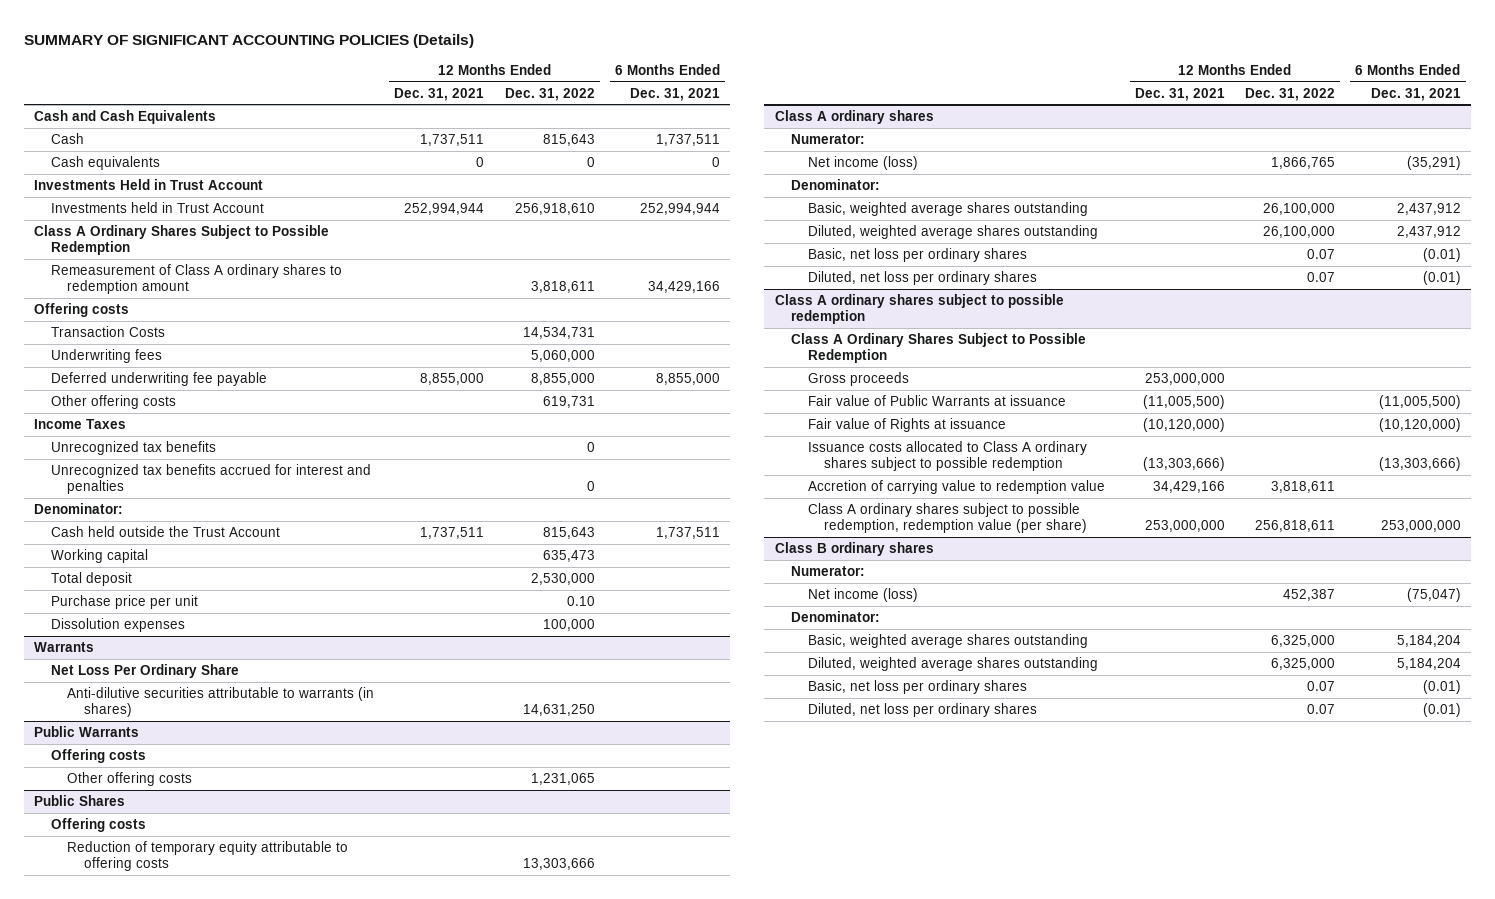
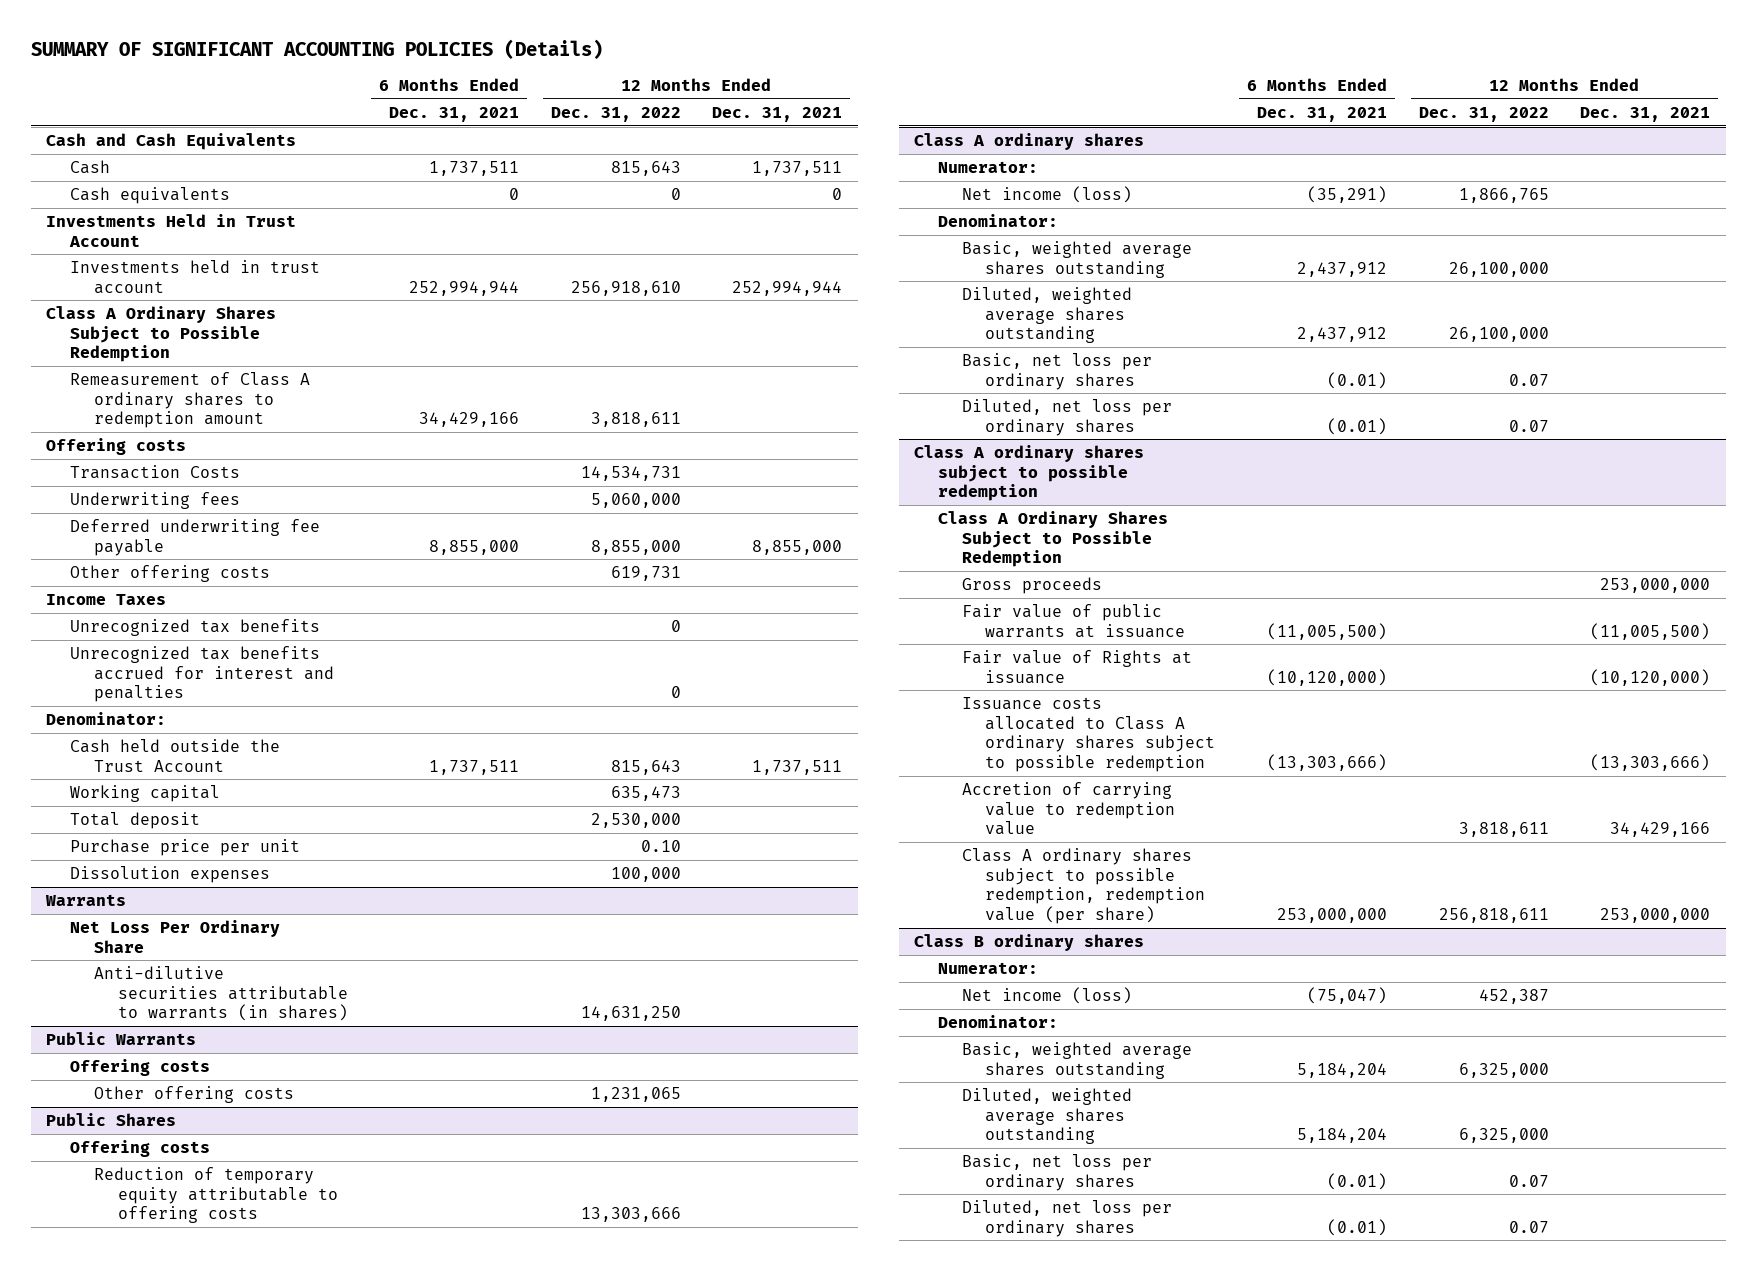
- | 12 Months Ended Dec. 31, 2021 | 12 Months Ended Dec. 31, 2022 | 6 Months Ended Dec. 31, 2021
+ | 6 Months Ended Dec. 31, 2021 | 12 Months Ended Dec. 31, 2022 | 12 Months Ended Dec. 31, 2021
- Investments held in Trust Account | 252,994,944 | 256,918,610 | 252,994,944
+ Investments held in trust account | 252,994,944 | 256,918,610 | 252,994,944
@ Class A ordinary shares subject to possible redemption
- Fair value of Public Warrants at issuance | (11,005,500) | | (11,005,500)
+ Fair value of public warrants at issuance | (11,005,500) | | (11,005,500)

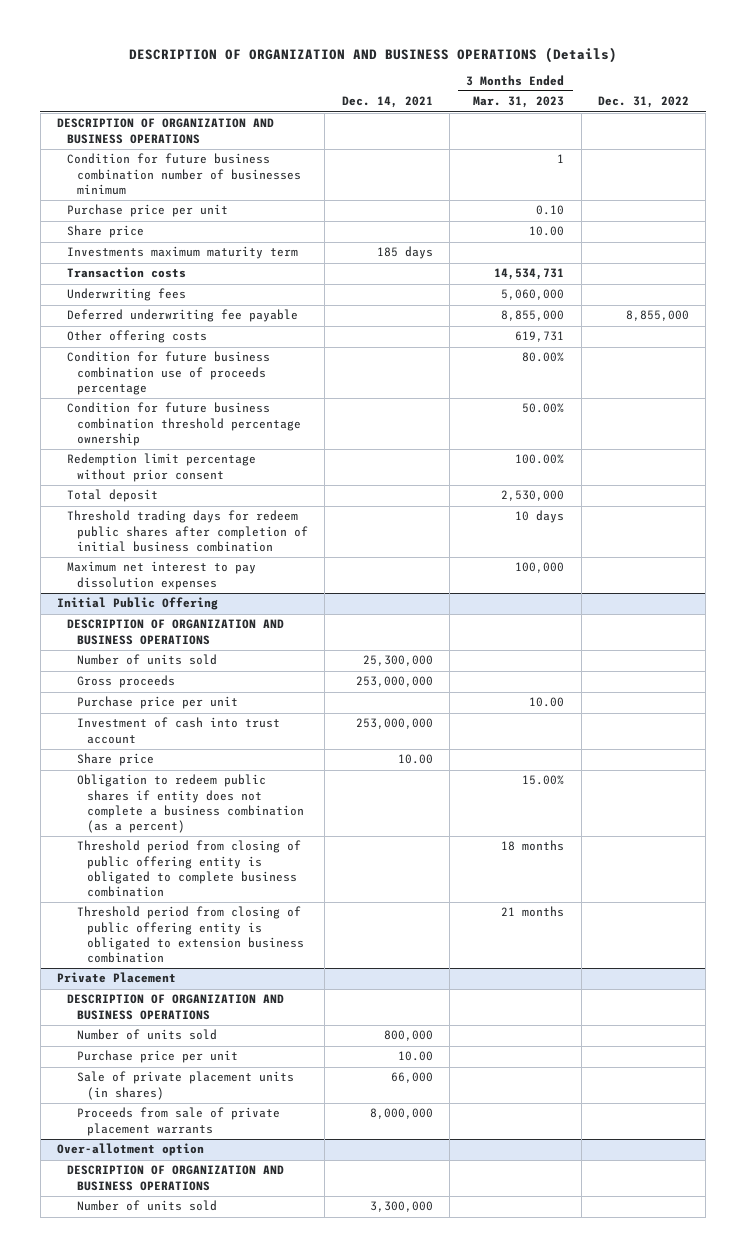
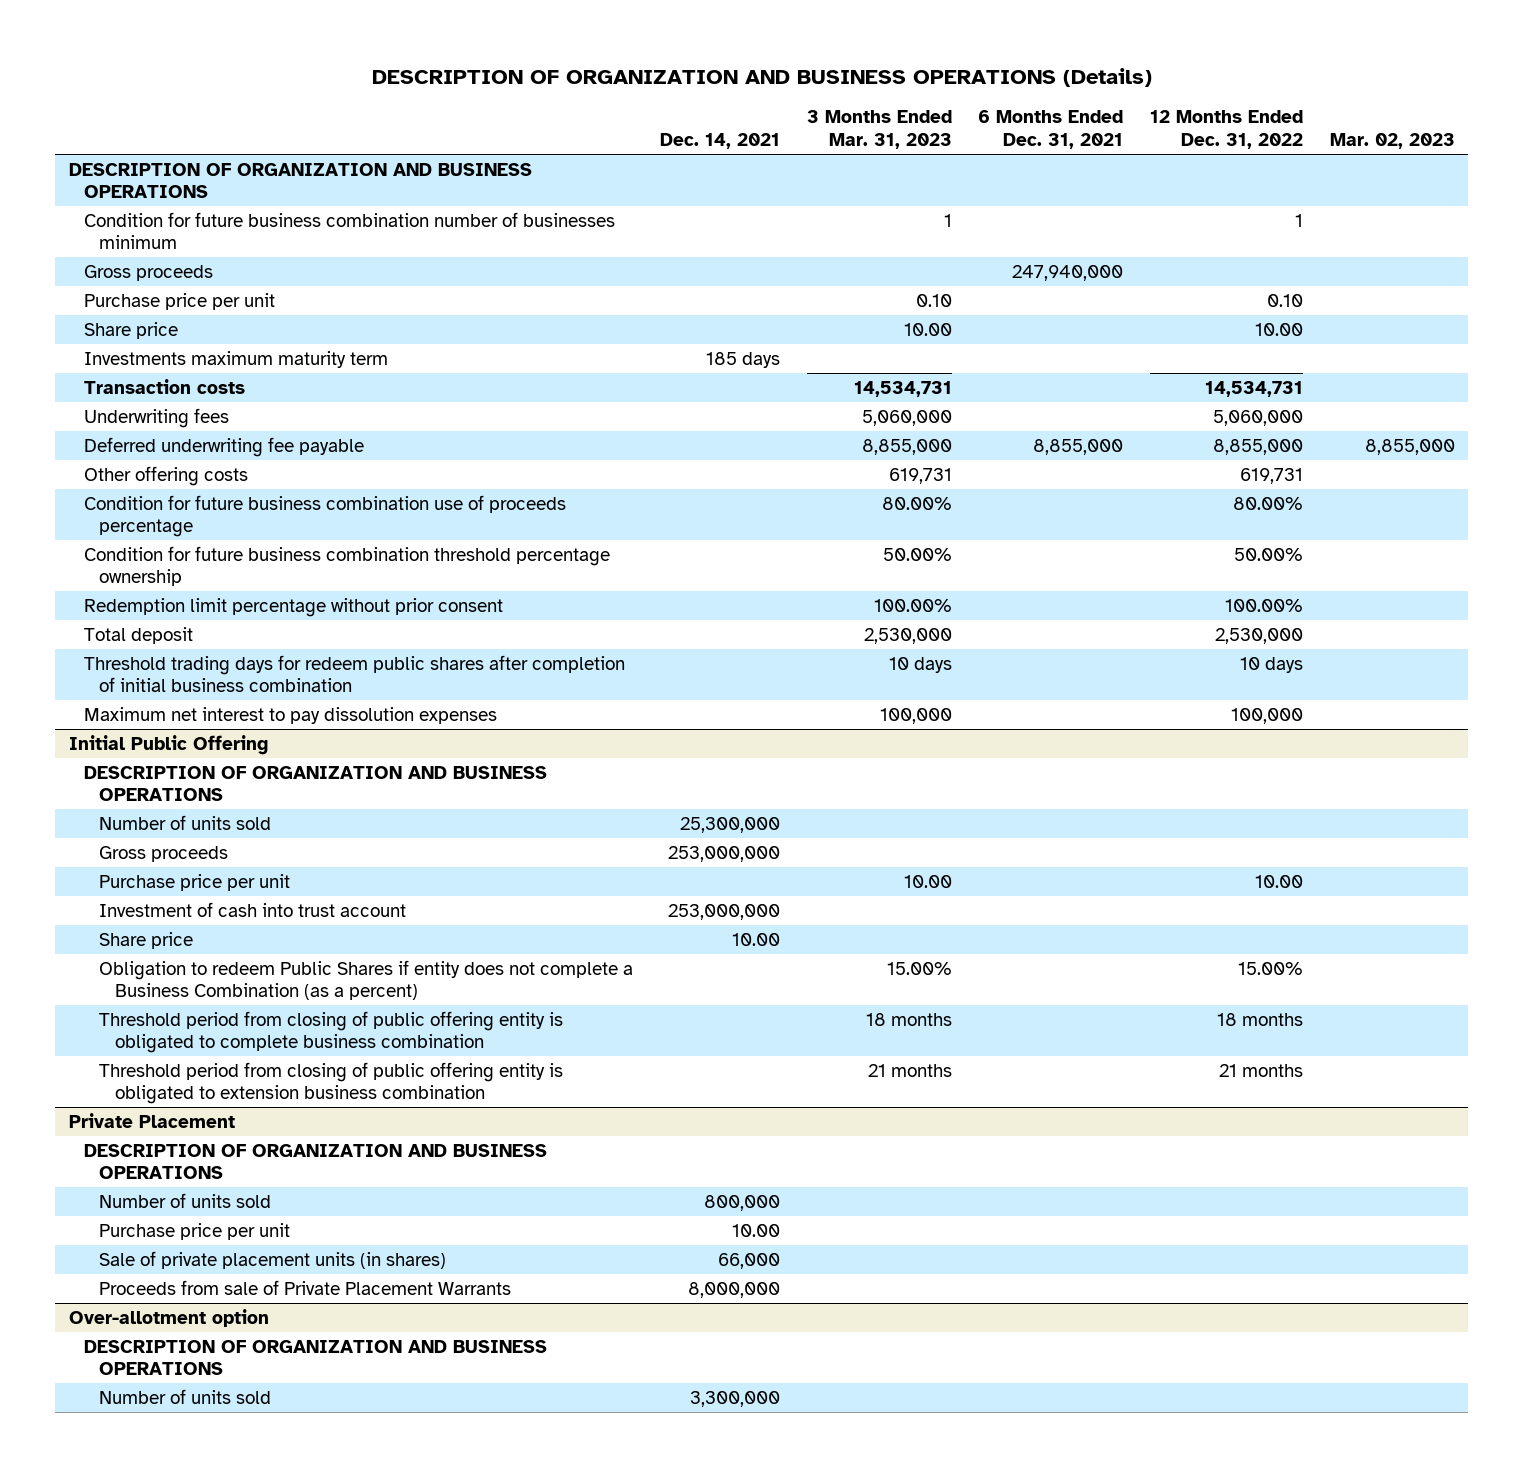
- | Dec. 14, 2021 | 3 Months Ended Mar. 31, 2023 | Dec. 31, 2022
+ | Dec. 14, 2021 | 3 Months Ended Mar. 31, 2023 | 6 Months Ended Dec. 31, 2021 | 12 Months Ended Dec. 31, 2022 | Mar. 02, 2023
+ Gross proceeds | | | 247,940,000 | |
@ Initial Public Offering
- Obligation to redeem public shares if entity does not complete a business combination (as a percent) | | 15.00% |
+ Obligation to redeem Public Shares if entity does not complete a Business Combination (as a percent) | | 15.00% | | 15.00% |
@ Private Placement
- Proceeds from sale of private placement warrants | 8,000,000 | |
+ Proceeds from sale of Private Placement Warrants | 8,000,000 | | | |

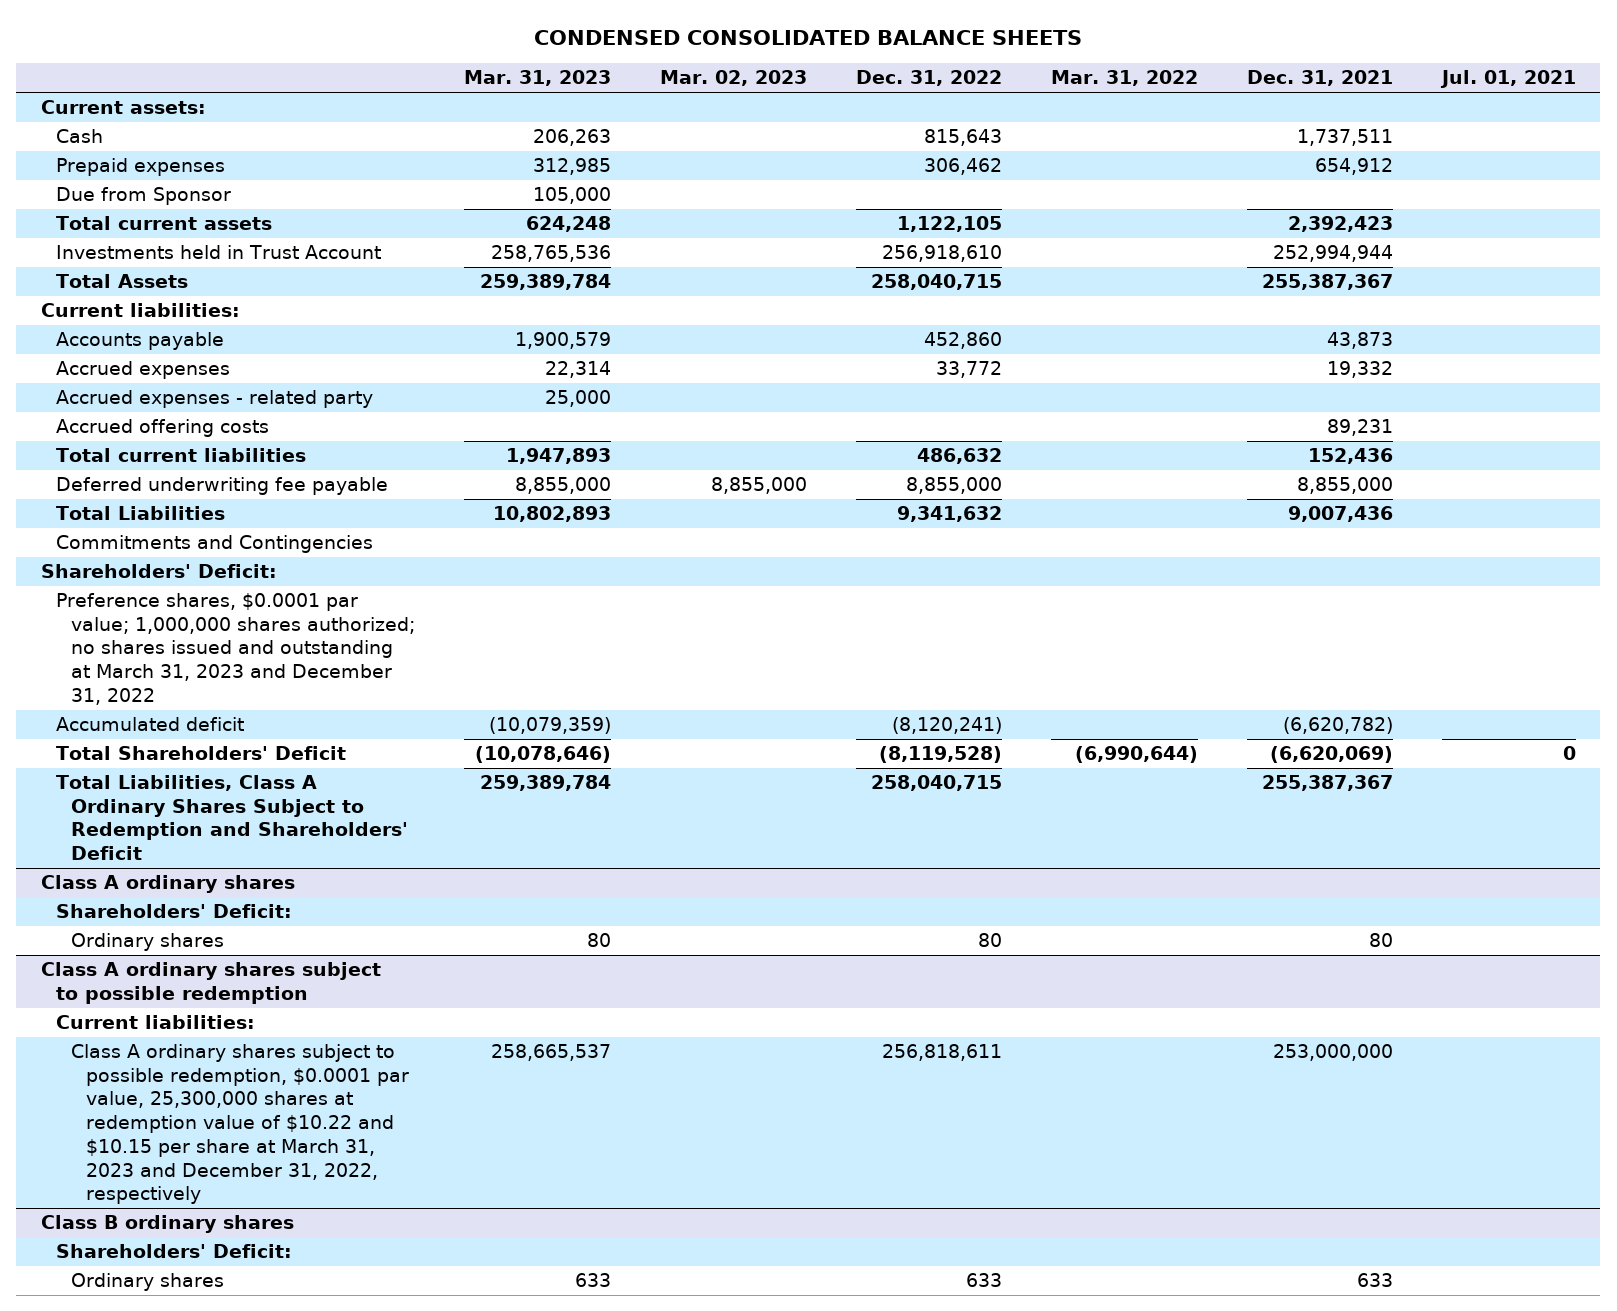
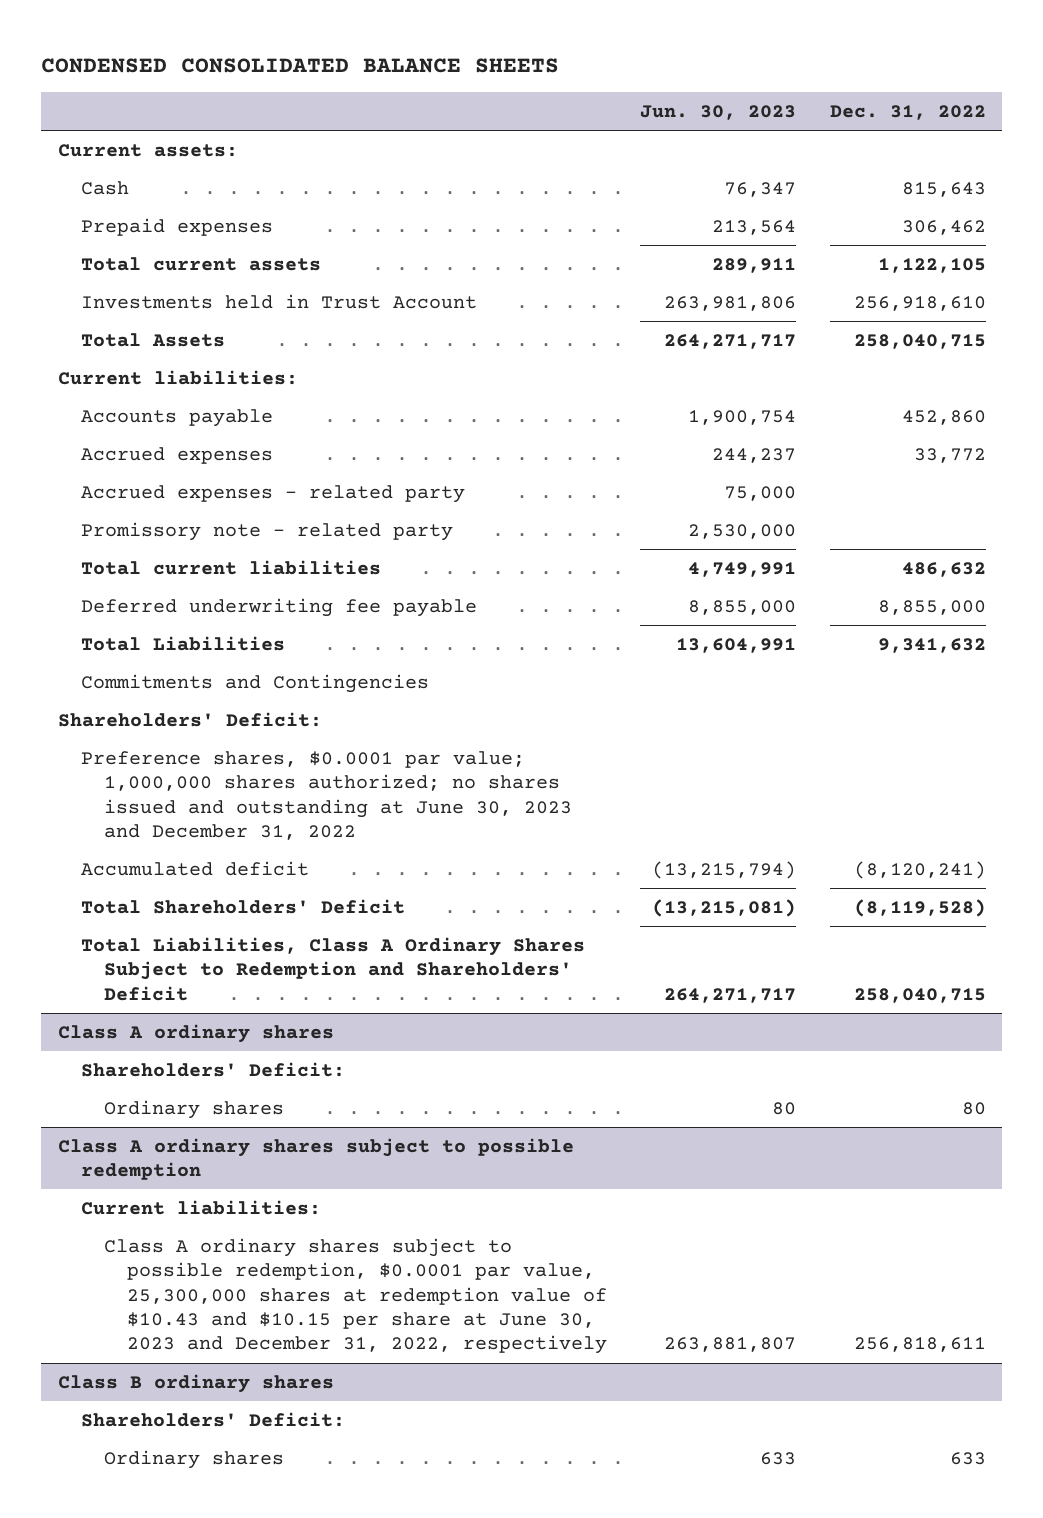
- | Mar. 31, 2023 | Mar. 02, 2023 | Dec. 31, 2022 | Mar. 31, 2022 | Dec. 31, 2021 | Jul. 01, 2021
+ | Jun. 30, 2023 | Dec. 31, 2022
- Due from Sponsor | 105,000 | | | | |
- Accrued offering costs | | | | | 89,231 |
+ Promissory note - related party | 2,530,000 |
- Preference shares, $0.0001 par value; 1,000,000 shares authorized; no shares issued and outstanding at March 31, 2023 and December 31, 2022
+ Preference shares, $0.0001 par value; 1,000,000 shares authorized; no shares issued and outstanding at June 30, 2023 and December 31, 2022
@ Class A ordinary shares subject to possible redemption
- Class A ordinary shares subject to possible redemption, $0.0001 par value, 25,300,000 shares at redemption value of $10.22 and $10.15 per share at March 31, 2023 and December 31, 2022, respectively | 258,665,537 | | 256,818,611 | | 253,000,000 |
+ Class A ordinary shares subject to possible redemption, $0.0001 par value, 25,300,000 shares at redemption value of $10.43 and $10.15 per share at June 30, 2023 and December 31, 2022, respectively | 263,881,807 | 256,818,611

